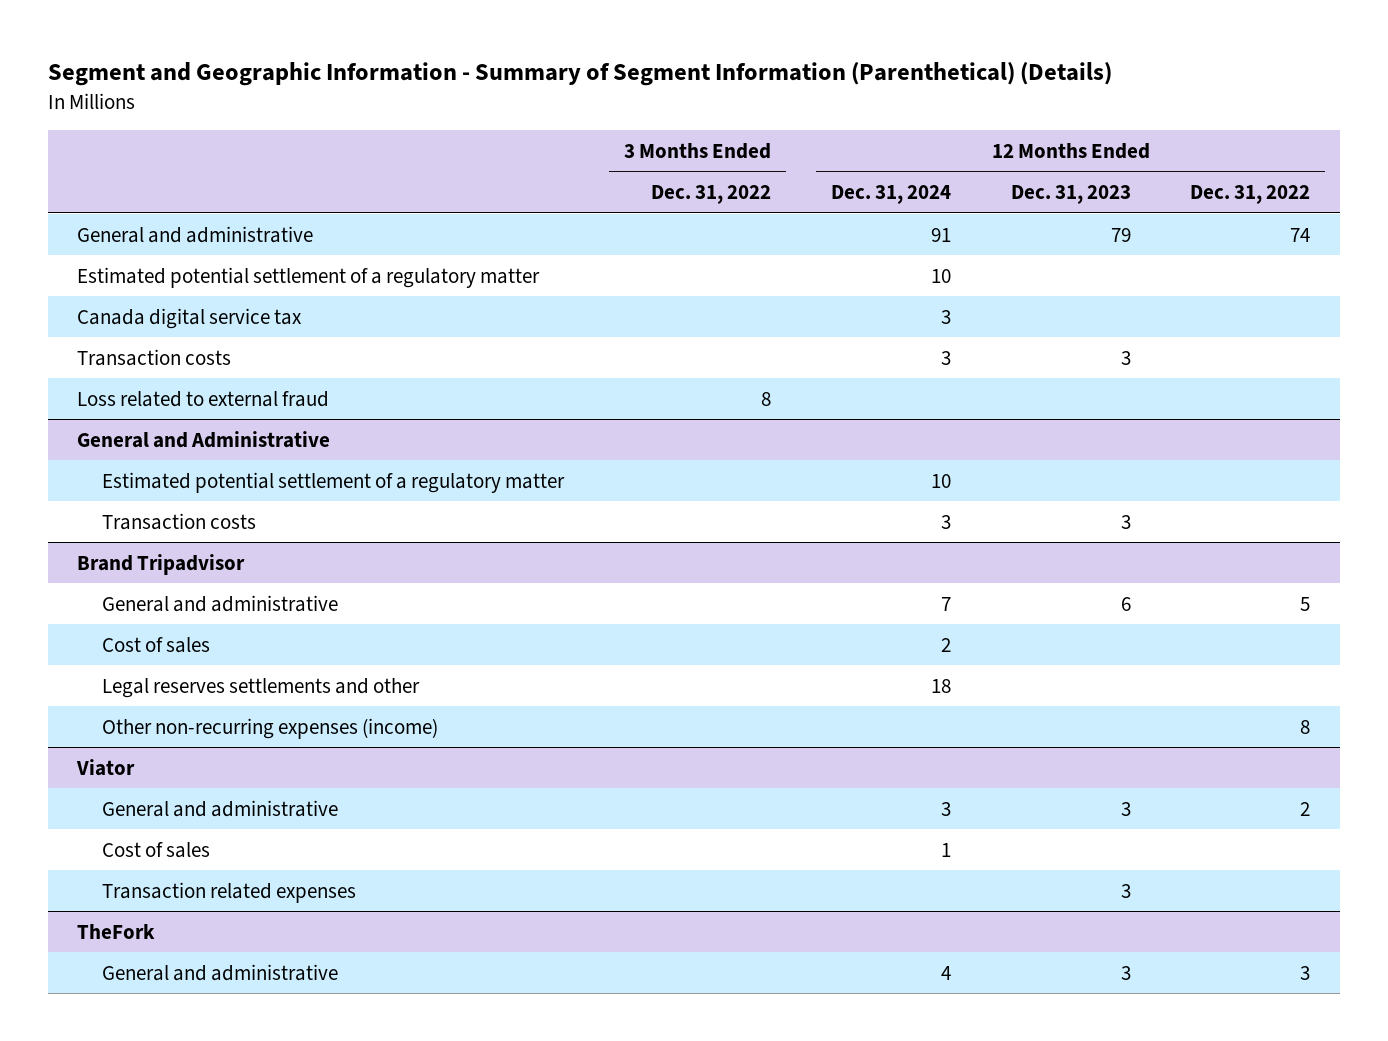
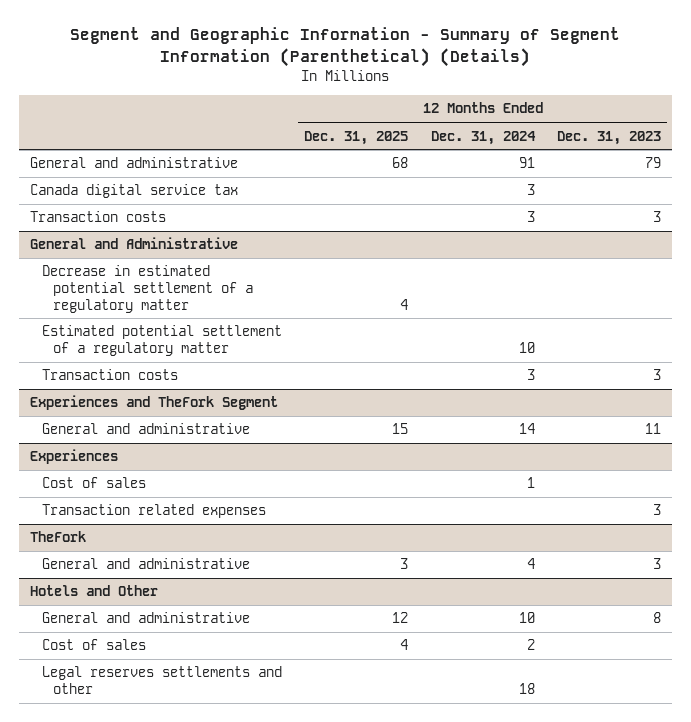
- | 3 Months Ended Dec. 31, 2022 | 12 Months Ended Dec. 31, 2024 | 12 Months Ended Dec. 31, 2023 | 12 Months Ended Dec. 31, 2022
+ | 12 Months Ended Dec. 31, 2025 | 12 Months Ended Dec. 31, 2024 | 12 Months Ended Dec. 31, 2023
- Estimated potential settlement of a regulatory matter | | 10 | |
- Loss related to external fraud | 8 | | |
@ General and Administrative
+ Decrease in estimated potential settlement of a regulatory matter | 4 | |
- Brand Tripadvisor
- General and administrative | | 7 | 6 | 5
- Cost of sales | | 2 | |
- Legal reserves settlements and other | | 18 | |
- Other non-recurring expenses (income) | | | | 8
- Viator
- General and administrative | | 3 | 3 | 2
+ Experiences and TheFork Segment
+ General and administrative | 15 | 14 | 11
+ Experiences
+ Hotels and Other
+ General and administrative | 12 | 10 | 8
+ Cost of sales | 4 | 2 |
+ Legal reserves settlements and other | | 18 |

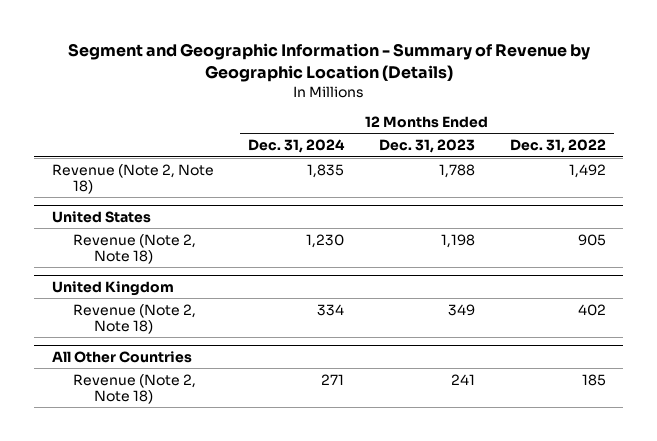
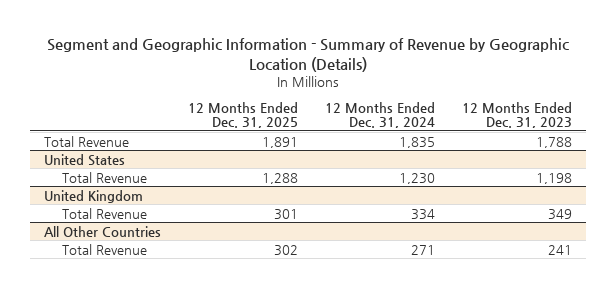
- | 12 Months Ended Dec. 31, 2024 | 12 Months Ended Dec. 31, 2023 | 12 Months Ended Dec. 31, 2022
+ | 12 Months Ended Dec. 31, 2025 | 12 Months Ended Dec. 31, 2024 | 12 Months Ended Dec. 31, 2023
- Revenue (Note 2, Note 18) | 1,835 | 1,788 | 1,492
+ Total Revenue | 1,891 | 1,835 | 1,788
@ United States
- Revenue (Note 2, Note 18) | 1,230 | 1,198 | 905
+ Total Revenue | 1,288 | 1,230 | 1,198
@ United Kingdom
- Revenue (Note 2, Note 18) | 334 | 349 | 402
+ Total Revenue | 301 | 334 | 349
@ All Other Countries
- Revenue (Note 2, Note 18) | 271 | 241 | 185
+ Total Revenue | 302 | 271 | 241

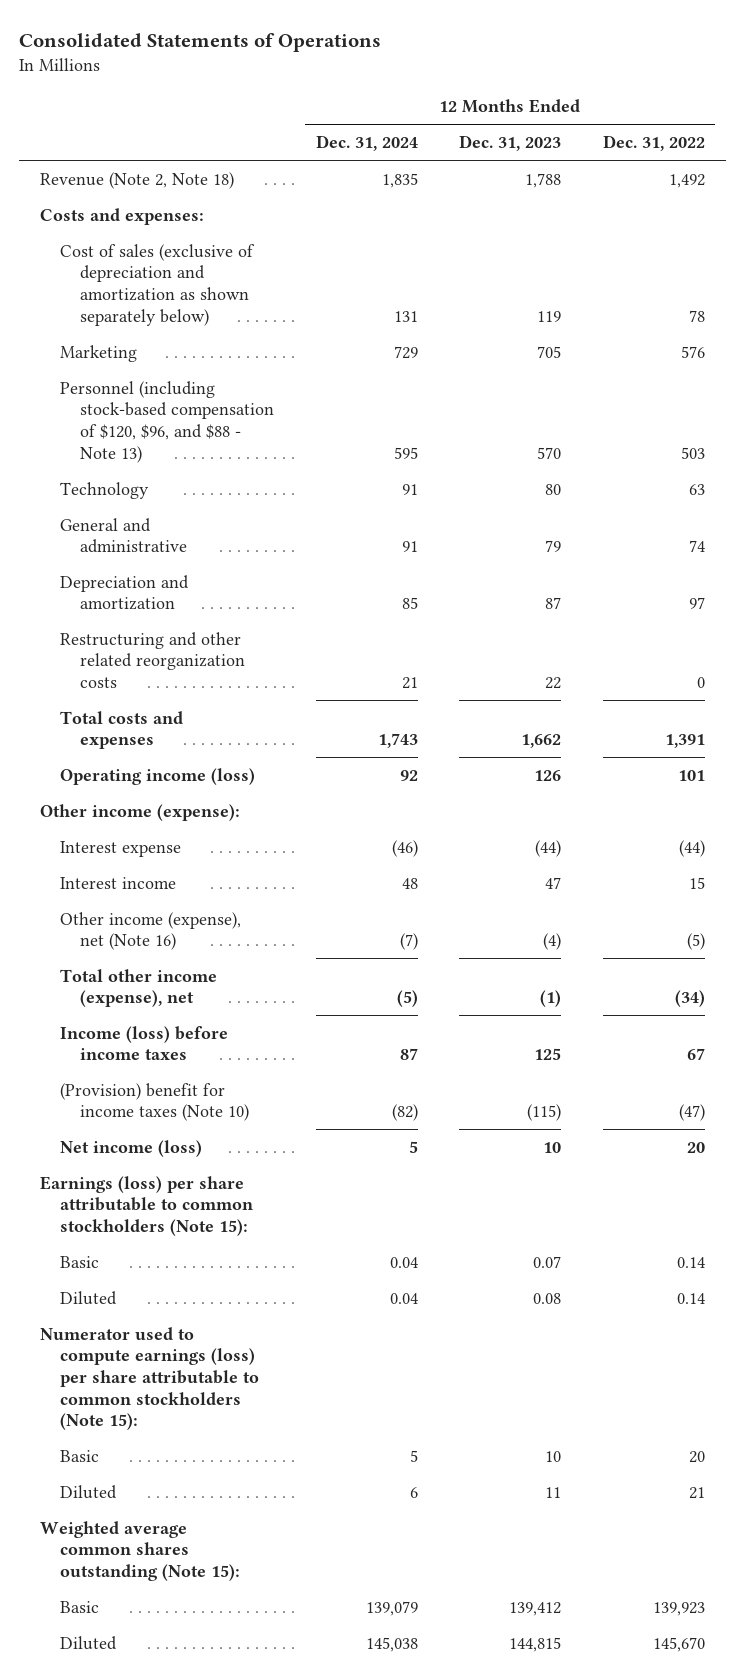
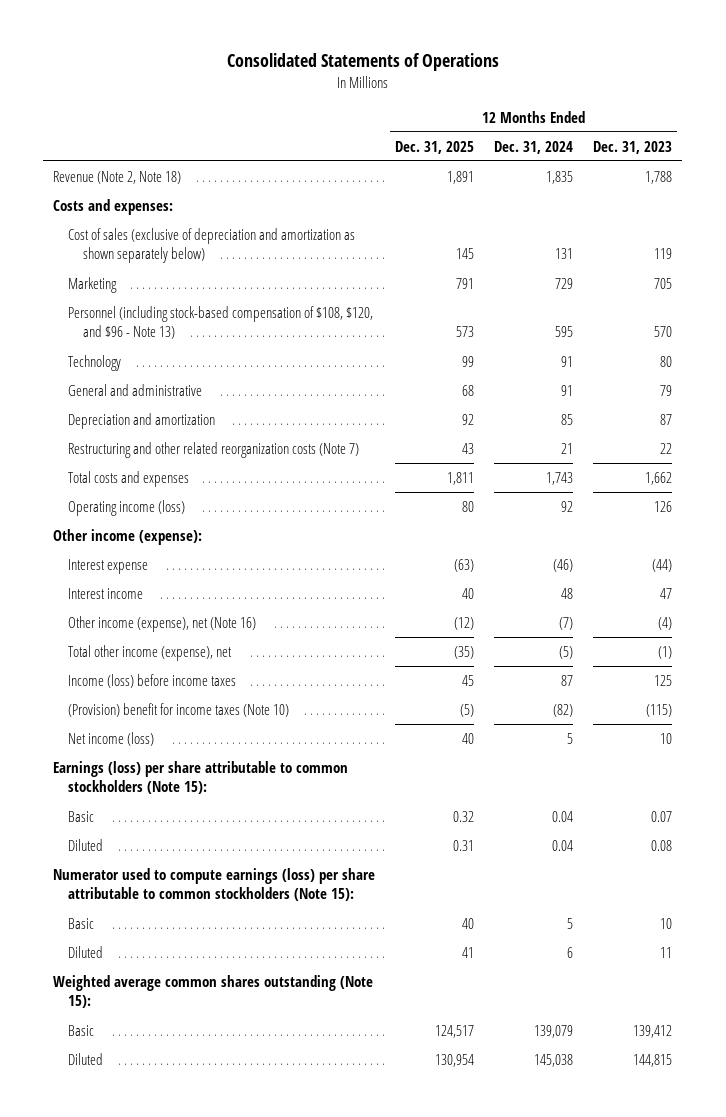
- | 12 Months Ended Dec. 31, 2024 | 12 Months Ended Dec. 31, 2023 | 12 Months Ended Dec. 31, 2022
+ | 12 Months Ended Dec. 31, 2025 | 12 Months Ended Dec. 31, 2024 | 12 Months Ended Dec. 31, 2023
- Personnel (including stock-based compensation of $120, $96, and $88 - Note 13) | 595 | 570 | 503
+ Personnel (including stock-based compensation of $108, $120, and $96 - Note 13) | 573 | 595 | 570
- Restructuring and other related reorganization costs | 21 | 22 | 0
+ Restructuring and other related reorganization costs (Note 7) | 43 | 21 | 22

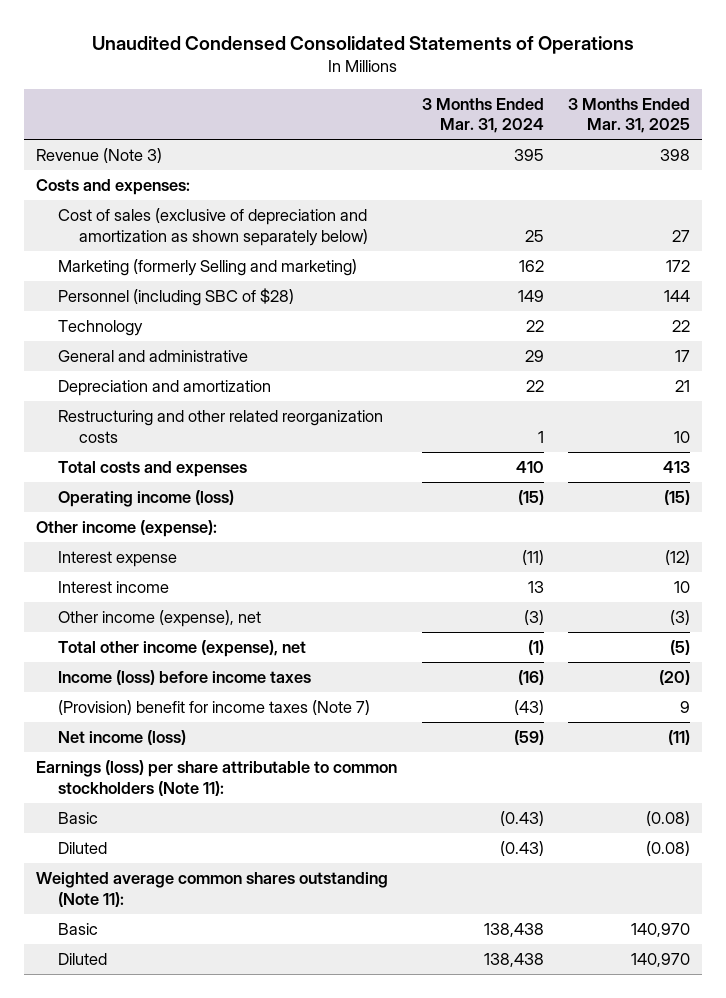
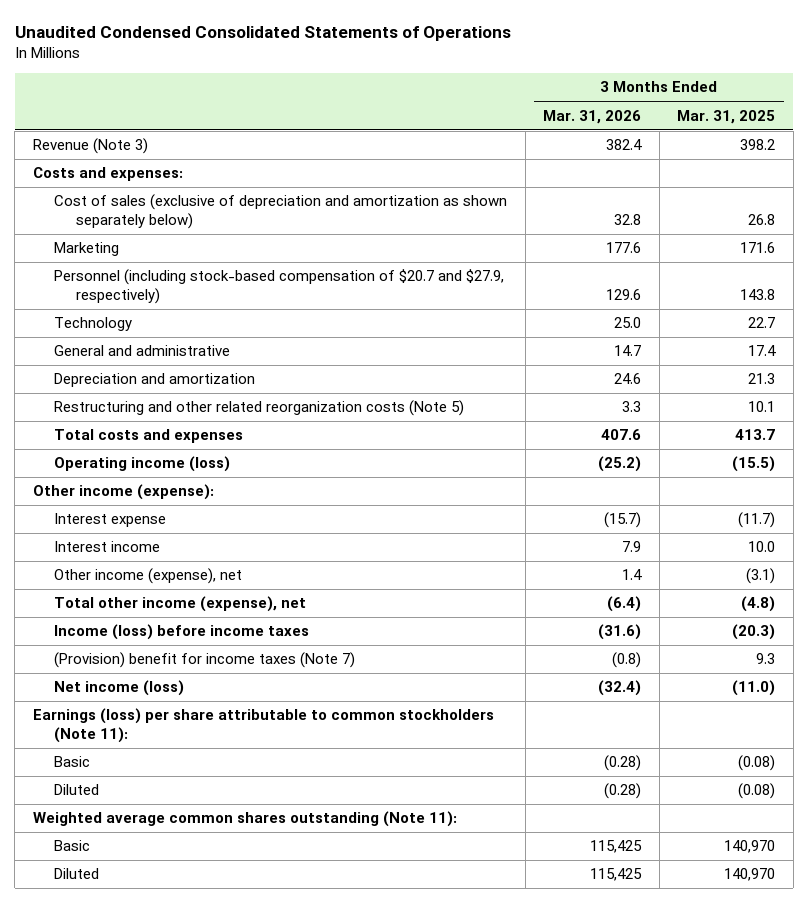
- | 3 Months Ended Mar. 31, 2024 | 3 Months Ended Mar. 31, 2025
+ | 3 Months Ended Mar. 31, 2026 | 3 Months Ended Mar. 31, 2025
- Revenue (Note 3) | 395 | 398
+ Revenue (Note 3) | 382.4 | 398.2
- Cost of sales (exclusive of depreciation and amortization as shown separately below) | 25 | 27
- Marketing (formerly Selling and marketing) | 162 | 172
- Personnel (including SBC of $28) | 149 | 144
- Technology | 22 | 22
- General and administrative | 29 | 17
- Depreciation and amortization | 22 | 21
- Restructuring and other related reorganization costs | 1 | 10
- Total costs and expenses | 410 | 413
- Operating income (loss) | (15) | (15)
+ Cost of sales (exclusive of depreciation and amortization as shown separately below) | 32.8 | 26.8
+ Marketing | 177.6 | 171.6
+ Personnel (including stock-based compensation of $20.7 and $27.9, respectively) | 129.6 | 143.8
+ Technology | 25.0 | 22.7
+ General and administrative | 14.7 | 17.4
+ Depreciation and amortization | 24.6 | 21.3
+ Restructuring and other related reorganization costs (Note 5) | 3.3 | 10.1
+ Total costs and expenses | 407.6 | 413.7
+ Operating income (loss) | (25.2) | (15.5)
- Interest expense | (11) | (12)
- Interest income | 13 | 10
- Other income (expense), net | (3) | (3)
- Total other income (expense), net | (1) | (5)
- Income (loss) before income taxes | (16) | (20)
- (Provision) benefit for income taxes (Note 7) | (43) | 9
- Net income (loss) | (59) | (11)
+ Interest expense | (15.7) | (11.7)
+ Interest income | 7.9 | 10.0
+ Other income (expense), net | 1.4 | (3.1)
+ Total other income (expense), net | (6.4) | (4.8)
+ Income (loss) before income taxes | (31.6) | (20.3)
+ (Provision) benefit for income taxes (Note 7) | (0.8) | 9.3
+ Net income (loss) | (32.4) | (11.0)

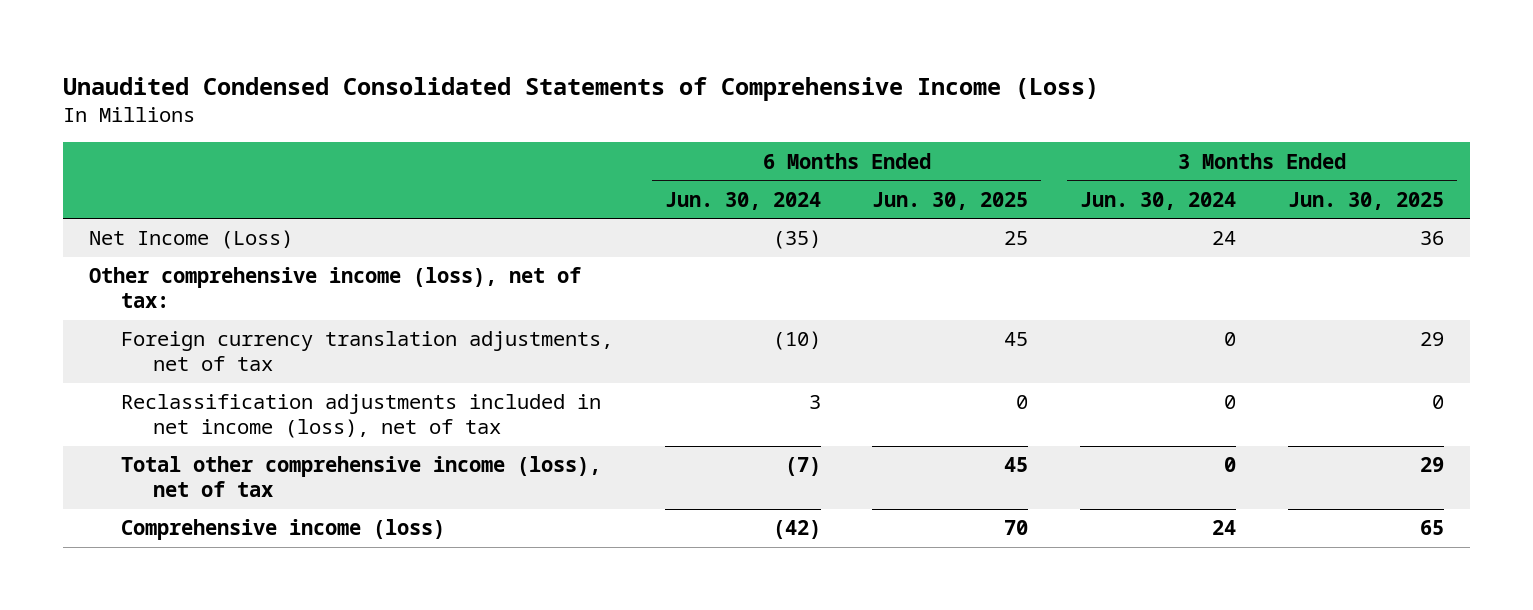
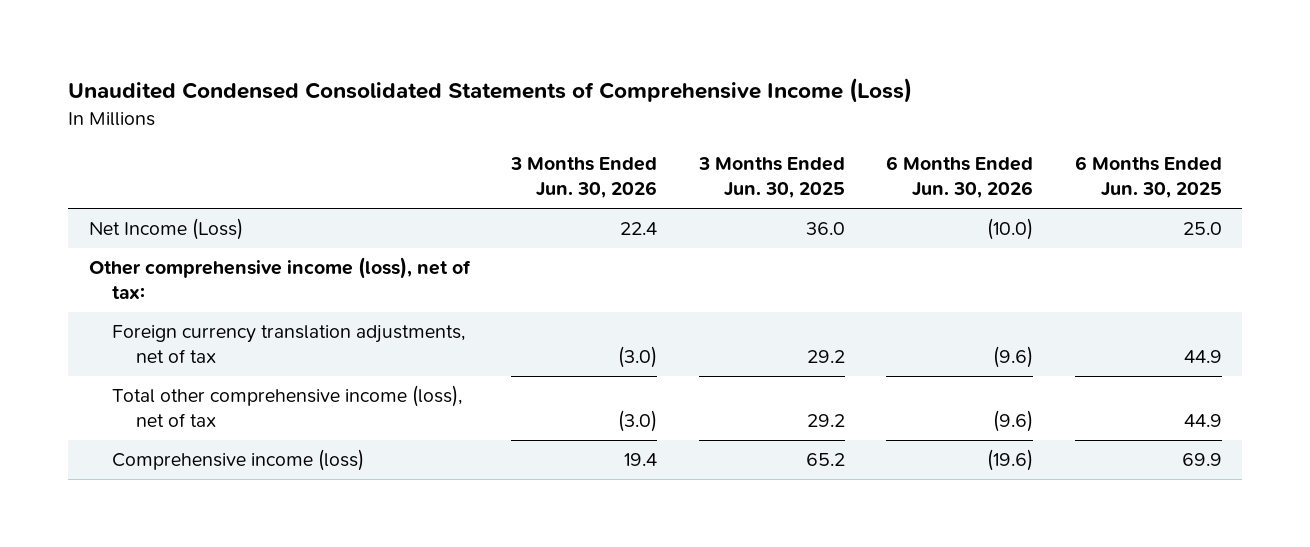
- | 6 Months Ended Jun. 30, 2024 | 6 Months Ended Jun. 30, 2025 | 3 Months Ended Jun. 30, 2024 | 3 Months Ended Jun. 30, 2025
+ | 3 Months Ended Jun. 30, 2026 | 3 Months Ended Jun. 30, 2025 | 6 Months Ended Jun. 30, 2026 | 6 Months Ended Jun. 30, 2025
- Net Income (Loss) | (35) | 25 | 24 | 36
+ Net Income (Loss) | 22.4 | 36.0 | (10.0) | 25.0
- Foreign currency translation adjustments, net of tax | (10) | 45 | 0 | 29
- Reclassification adjustments included in net income (loss), net of tax | 3 | 0 | 0 | 0
- Total other comprehensive income (loss), net of tax | (7) | 45 | 0 | 29
- Comprehensive income (loss) | (42) | 70 | 24 | 65
+ Foreign currency translation adjustments, net of tax | (3.0) | 29.2 | (9.6) | 44.9
+ Total other comprehensive income (loss), net of tax | (3.0) | 29.2 | (9.6) | 44.9
+ Comprehensive income (loss) | 19.4 | 65.2 | (19.6) | 69.9

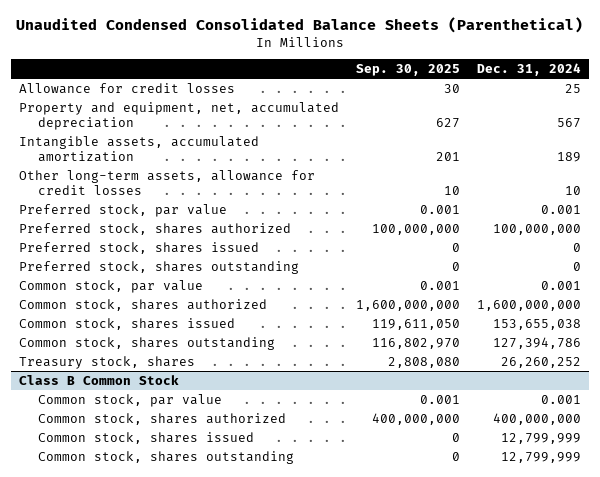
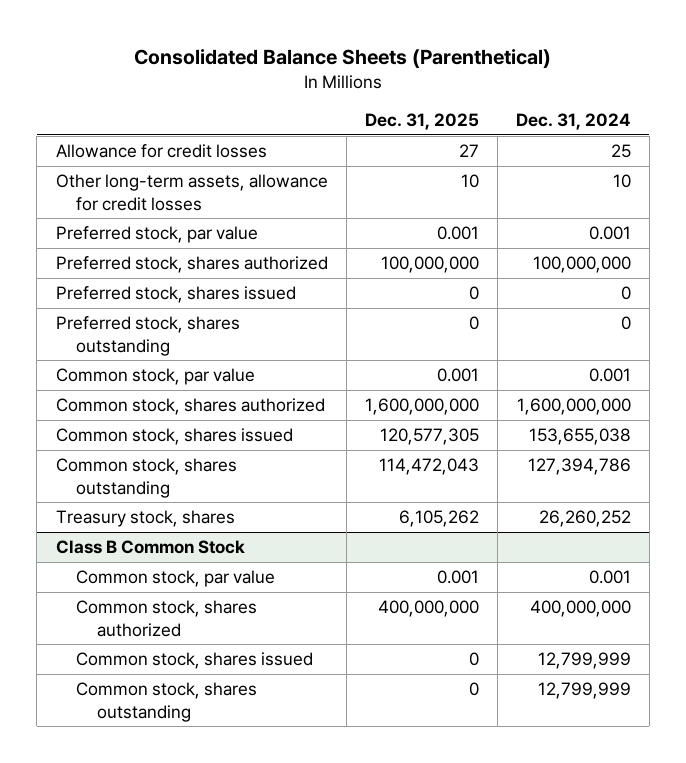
- Unaudited Condensed Consolidated Balance Sheets (Parenthetical)
+ Consolidated Balance Sheets (Parenthetical)
- | Sep. 30, 2025 | Dec. 31, 2024
+ | Dec. 31, 2025 | Dec. 31, 2024
- Property and equipment, net, accumulated depreciation | 627 | 567
- Intangible assets, accumulated amortization | 201 | 189

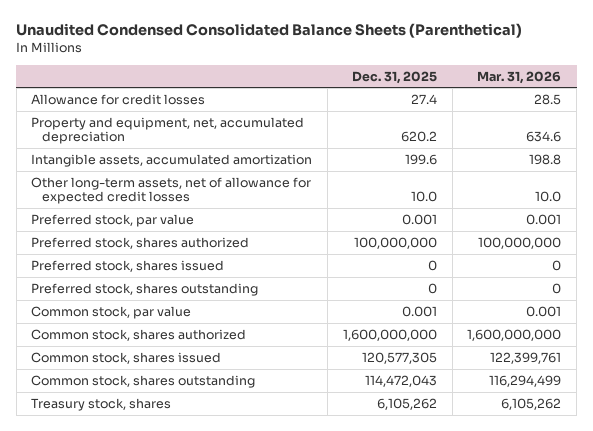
- Consolidated Balance Sheets (Parenthetical)
+ Unaudited Condensed Consolidated Balance Sheets (Parenthetical)
- | Dec. 31, 2025 | Dec. 31, 2024
+ | Dec. 31, 2025 | Mar. 31, 2026
- Allowance for credit losses | 27 | 25
- Other long-term assets, allowance for credit losses | 10 | 10
+ Allowance for credit losses | 27.4 | 28.5
+ Property and equipment, net, accumulated depreciation | 620.2 | 634.6
+ Intangible assets, accumulated amortization | 199.6 | 198.8
+ Other long-term assets, net of allowance for expected credit losses | 10.0 | 10.0
- Class B Common Stock
- Common stock, par value | 0.001 | 0.001
- Common stock, shares authorized | 400,000,000 | 400,000,000
- Common stock, shares issued | 0 | 12,799,999
- Common stock, shares outstanding | 0 | 12,799,999

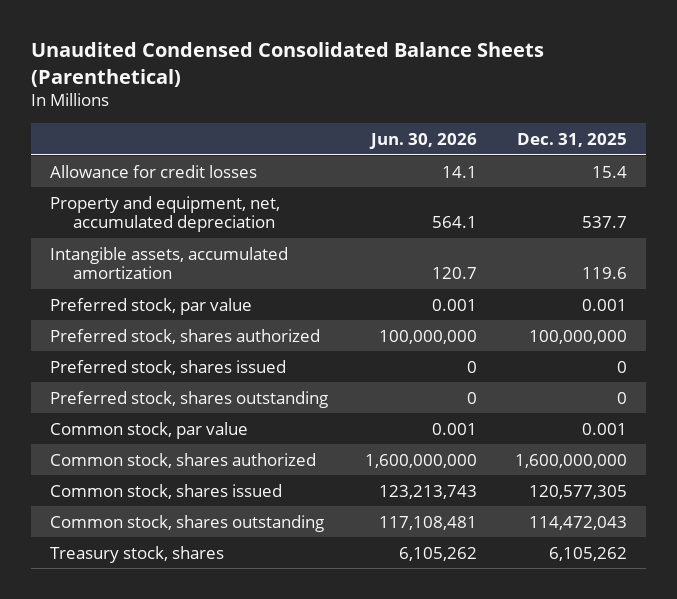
- | Dec. 31, 2025 | Mar. 31, 2026
+ | Jun. 30, 2026 | Dec. 31, 2025
- Allowance for credit losses | 27.4 | 28.5
- Property and equipment, net, accumulated depreciation | 620.2 | 634.6
- Intangible assets, accumulated amortization | 199.6 | 198.8
- Other long-term assets, net of allowance for expected credit losses | 10.0 | 10.0
+ Allowance for credit losses | 14.1 | 15.4
+ Property and equipment, net, accumulated depreciation | 564.1 | 537.7
+ Intangible assets, accumulated amortization | 120.7 | 119.6

